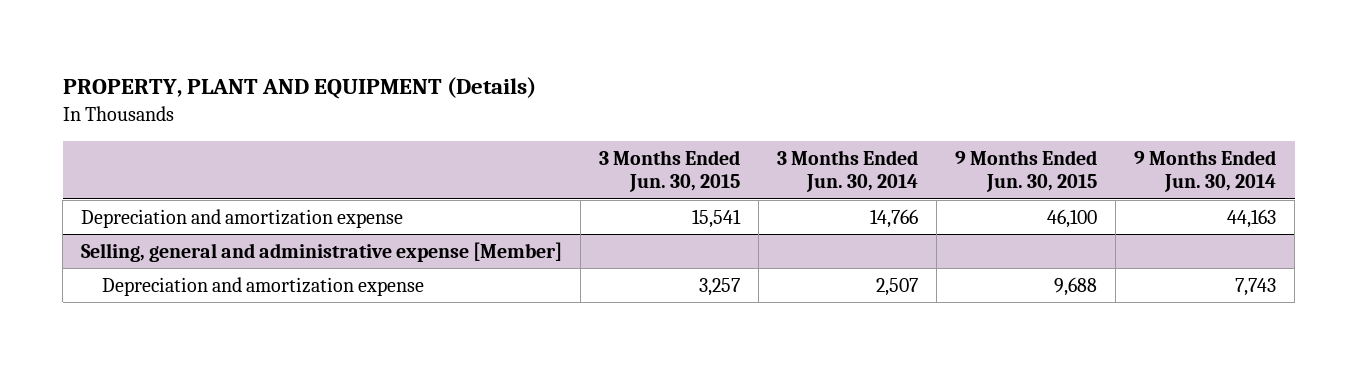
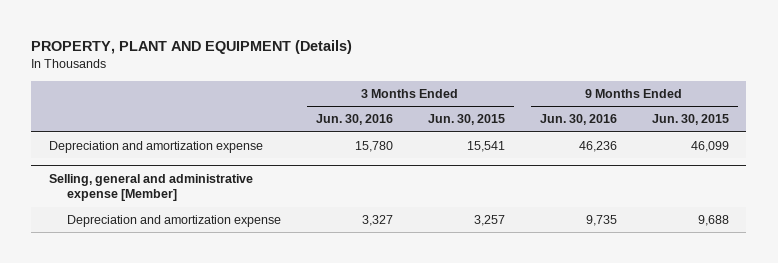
- | 3 Months Ended Jun. 30, 2015 | 3 Months Ended Jun. 30, 2014 | 9 Months Ended Jun. 30, 2015 | 9 Months Ended Jun. 30, 2014
+ | 3 Months Ended Jun. 30, 2016 | 3 Months Ended Jun. 30, 2015 | 9 Months Ended Jun. 30, 2016 | 9 Months Ended Jun. 30, 2015
- Depreciation and amortization expense | 15,541 | 14,766 | 46,100 | 44,163
+ Depreciation and amortization expense | 15,780 | 15,541 | 46,236 | 46,099

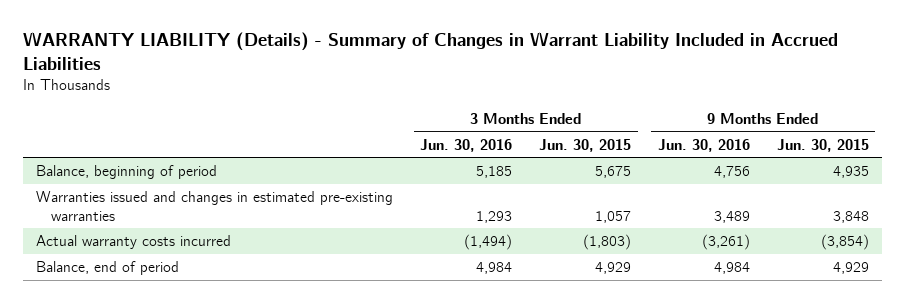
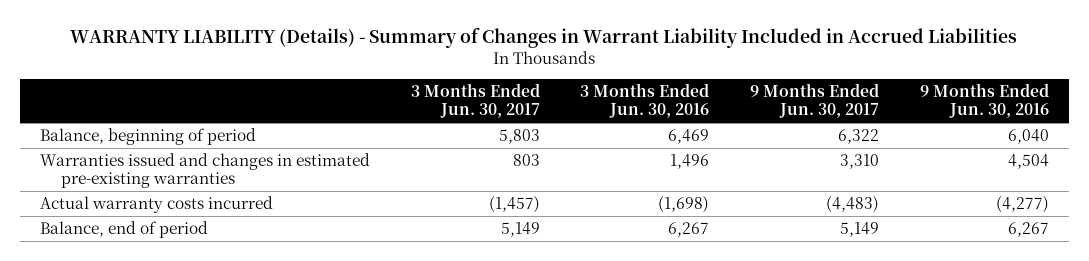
- | 3 Months Ended Jun. 30, 2016 | 3 Months Ended Jun. 30, 2015 | 9 Months Ended Jun. 30, 2016 | 9 Months Ended Jun. 30, 2015
+ | 3 Months Ended Jun. 30, 2017 | 3 Months Ended Jun. 30, 2016 | 9 Months Ended Jun. 30, 2017 | 9 Months Ended Jun. 30, 2016
- Balance, beginning of period | 5,185 | 5,675 | 4,756 | 4,935
- Warranties issued and changes in estimated pre-existing warranties | 1,293 | 1,057 | 3,489 | 3,848
- Actual warranty costs incurred | (1,494) | (1,803) | (3,261) | (3,854)
- Balance, end of period | 4,984 | 4,929 | 4,984 | 4,929
+ Balance, beginning of period | 5,803 | 6,469 | 6,322 | 6,040
+ Warranties issued and changes in estimated pre-existing warranties | 803 | 1,496 | 3,310 | 4,504
+ Actual warranty costs incurred | (1,457) | (1,698) | (4,483) | (4,277)
+ Balance, end of period | 5,149 | 6,267 | 5,149 | 6,267

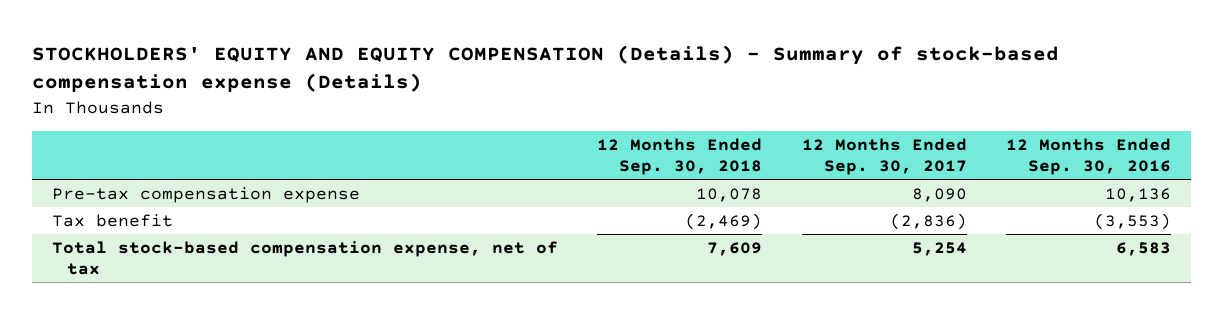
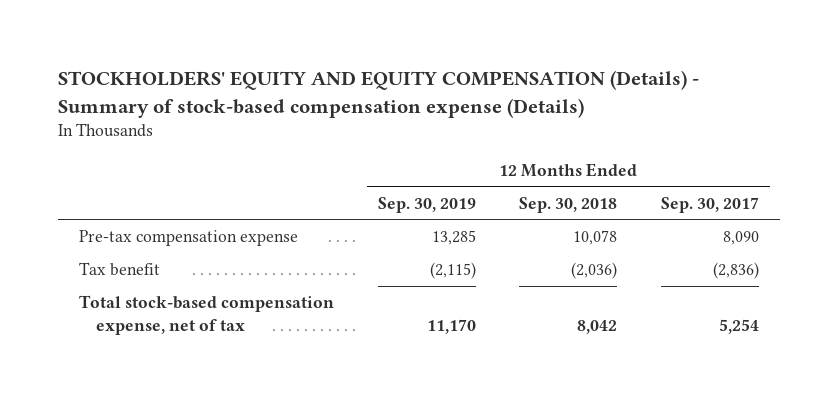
- | 12 Months Ended Sep. 30, 2018 | 12 Months Ended Sep. 30, 2017 | 12 Months Ended Sep. 30, 2016
+ | 12 Months Ended Sep. 30, 2019 | 12 Months Ended Sep. 30, 2018 | 12 Months Ended Sep. 30, 2017
- Tax benefit | (2,469) | (2,836) | (3,553)
- Total stock-based compensation expense, net of tax | 7,609 | 5,254 | 6,583
+ Tax benefit | (2,115) | (2,036) | (2,836)
+ Total stock-based compensation expense, net of tax | 11,170 | 8,042 | 5,254

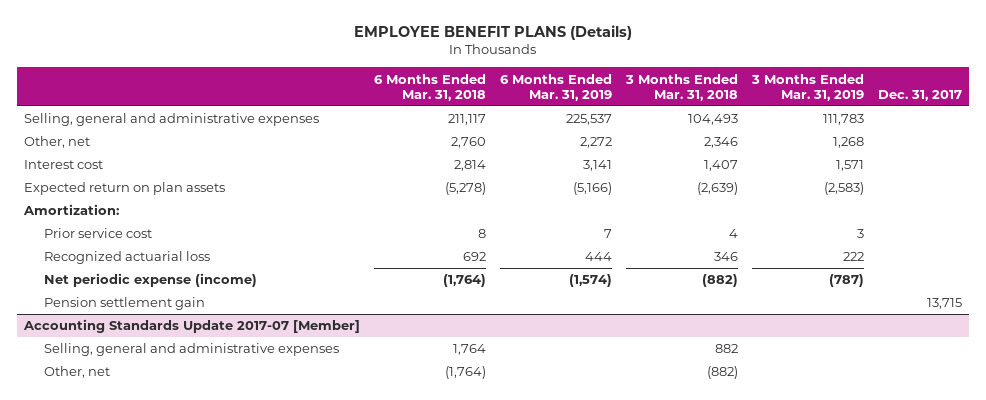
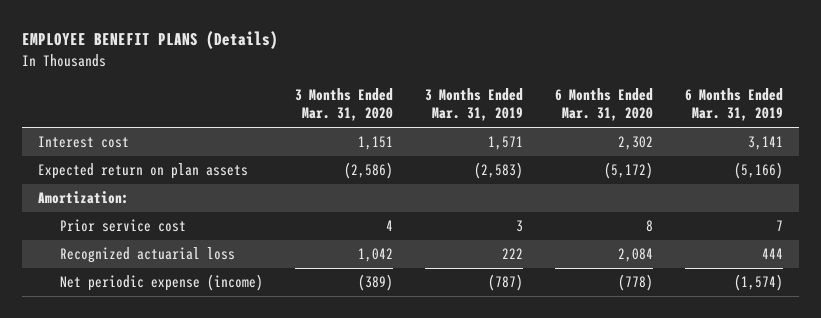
- | 6 Months Ended Mar. 31, 2018 | 6 Months Ended Mar. 31, 2019 | 3 Months Ended Mar. 31, 2018 | 3 Months Ended Mar. 31, 2019 | Dec. 31, 2017
+ | 3 Months Ended Mar. 31, 2020 | 3 Months Ended Mar. 31, 2019 | 6 Months Ended Mar. 31, 2020 | 6 Months Ended Mar. 31, 2019
- Selling, general and administrative expenses | 211,117 | 225,537 | 104,493 | 111,783 |
- Other, net | 2,760 | 2,272 | 2,346 | 1,268 |
- Pension settlement gain | | | | | 13,715
- Accounting Standards Update 2017-07 [Member]
- Selling, general and administrative expenses | 1,764 | | 882 | |
- Other, net | (1,764) | | (882) | |

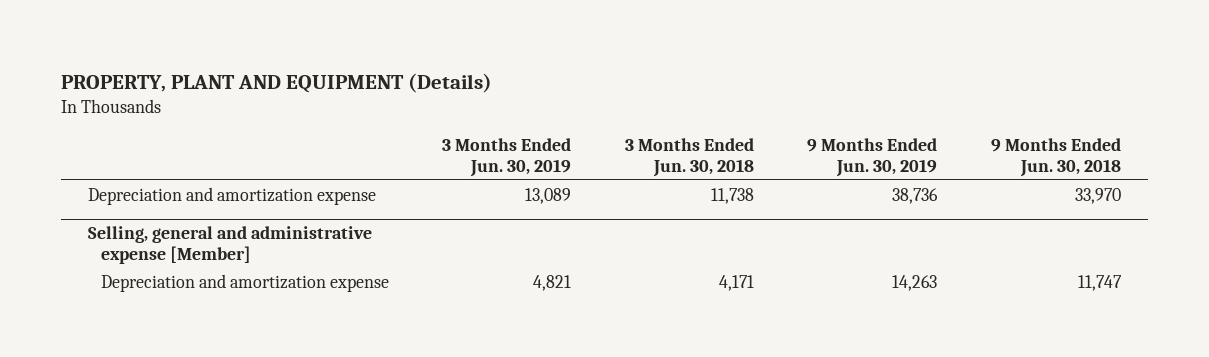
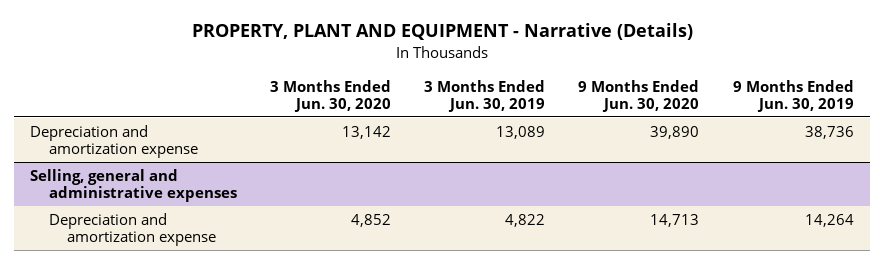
- PROPERTY, PLANT AND EQUIPMENT (Details)
+ PROPERTY, PLANT AND EQUIPMENT - Narrative (Details)
- | 3 Months Ended Jun. 30, 2019 | 3 Months Ended Jun. 30, 2018 | 9 Months Ended Jun. 30, 2019 | 9 Months Ended Jun. 30, 2018
+ | 3 Months Ended Jun. 30, 2020 | 3 Months Ended Jun. 30, 2019 | 9 Months Ended Jun. 30, 2020 | 9 Months Ended Jun. 30, 2019
- Selling, general and administrative expense [Member]
- Depreciation and amortization expense | 4,821 | 4,171 | 14,263 | 11,747
+ Selling, general and administrative expenses
+ Depreciation and amortization expense | 4,852 | 4,822 | 14,713 | 14,264

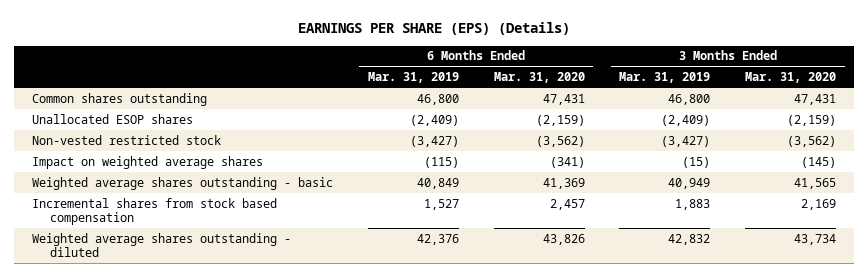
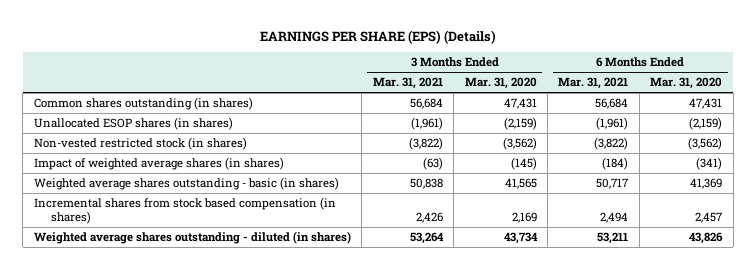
- | 6 Months Ended Mar. 31, 2019 | 6 Months Ended Mar. 31, 2020 | 3 Months Ended Mar. 31, 2019 | 3 Months Ended Mar. 31, 2020
+ | 3 Months Ended Mar. 31, 2021 | 3 Months Ended Mar. 31, 2020 | 6 Months Ended Mar. 31, 2021 | 6 Months Ended Mar. 31, 2020
- Common shares outstanding | 46,800 | 47,431 | 46,800 | 47,431
- Unallocated ESOP shares | (2,409) | (2,159) | (2,409) | (2,159)
- Non-vested restricted stock | (3,427) | (3,562) | (3,427) | (3,562)
- Impact on weighted average shares | (115) | (341) | (15) | (145)
- Weighted average shares outstanding - basic | 40,849 | 41,369 | 40,949 | 41,565
- Incremental shares from stock based compensation | 1,527 | 2,457 | 1,883 | 2,169
- Weighted average shares outstanding - diluted | 42,376 | 43,826 | 42,832 | 43,734
+ Common shares outstanding (in shares) | 56,684 | 47,431 | 56,684 | 47,431
+ Unallocated ESOP shares (in shares) | (1,961) | (2,159) | (1,961) | (2,159)
+ Non-vested restricted stock (in shares) | (3,822) | (3,562) | (3,822) | (3,562)
+ Impact of weighted average shares (in shares) | (63) | (145) | (184) | (341)
+ Weighted average shares outstanding - basic (in shares) | 50,838 | 41,565 | 50,717 | 41,369
+ Incremental shares from stock based compensation (in shares) | 2,426 | 2,169 | 2,494 | 2,457
+ Weighted average shares outstanding - diluted (in shares) | 53,264 | 43,734 | 53,211 | 43,826

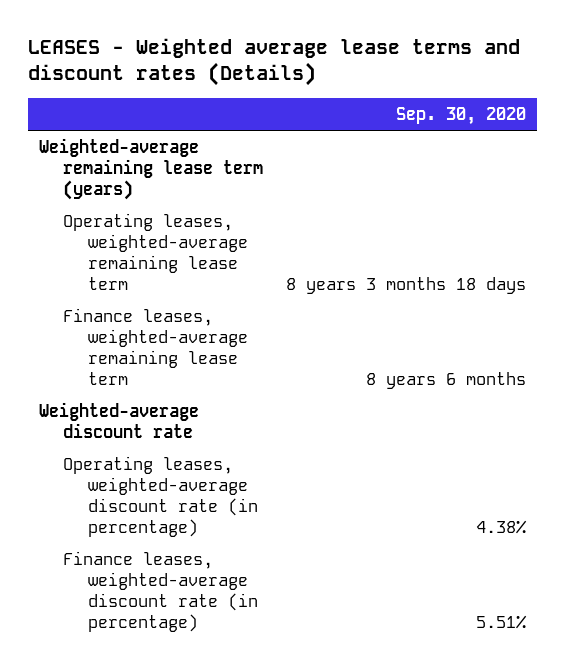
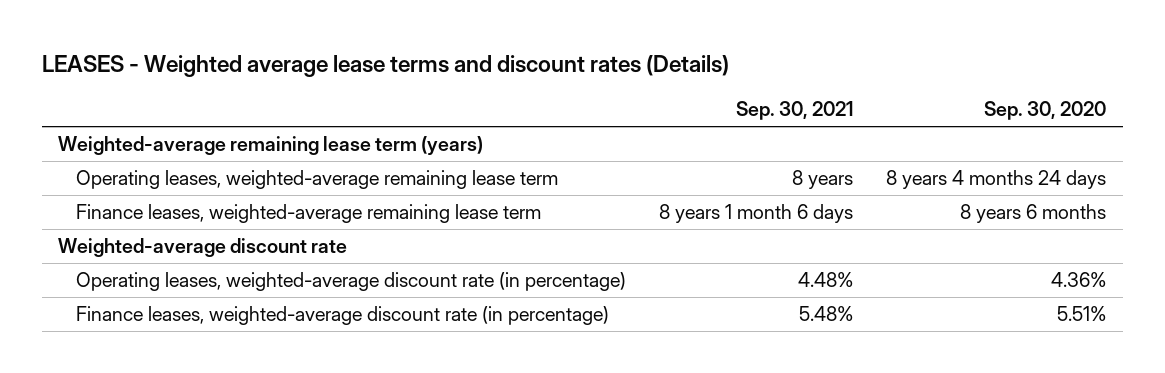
- | Sep. 30, 2020
+ | Sep. 30, 2021 | Sep. 30, 2020
- Operating leases, weighted-average remaining lease term | 8 years 3 months 18 days
+ Operating leases, weighted-average remaining lease term | 8 years | 8 years 4 months 24 days
- Operating leases, weighted-average discount rate (in percentage) | 4.38%
+ Operating leases, weighted-average discount rate (in percentage) | 4.48% | 4.36%

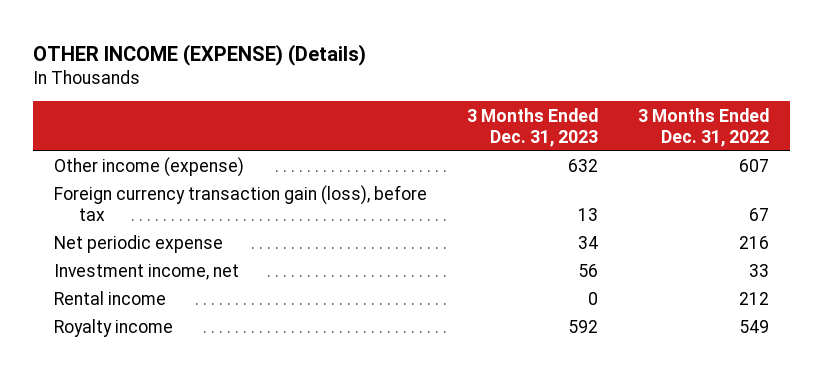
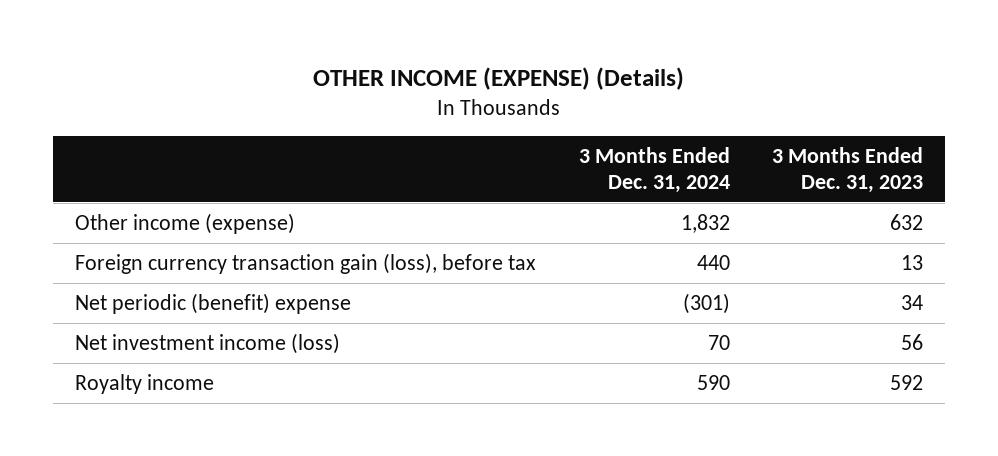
- | 3 Months Ended Dec. 31, 2023 | 3 Months Ended Dec. 31, 2022
+ | 3 Months Ended Dec. 31, 2024 | 3 Months Ended Dec. 31, 2023
- Net periodic expense | 34 | 216
- Investment income, net | 56 | 33
- Rental income | 0 | 212
+ Net periodic (benefit) expense | (301) | 34
+ Net investment income (loss) | 70 | 56

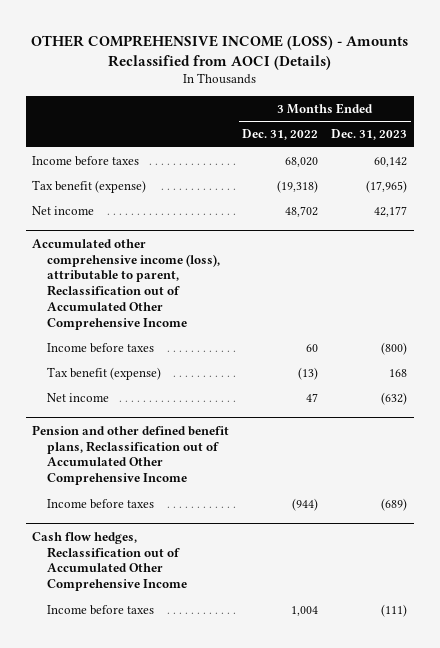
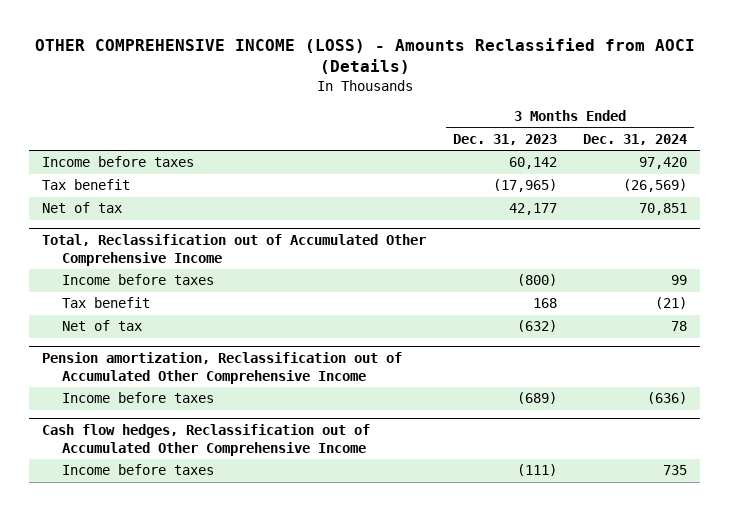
- | 3 Months Ended Dec. 31, 2022 | 3 Months Ended Dec. 31, 2023
+ | 3 Months Ended Dec. 31, 2023 | 3 Months Ended Dec. 31, 2024
- Tax benefit (expense) | (19,318) | (17,965)
- Net income | 48,702 | 42,177
- Accumulated other comprehensive income (loss), attributable to parent, Reclassification out of Accumulated Other Comprehensive Income
+ Tax benefit | (17,965) | (26,569)
+ Net of tax | 42,177 | 70,851
+ Total, Reclassification out of Accumulated Other Comprehensive Income
- Tax benefit (expense) | (13) | 168
- Net income | 47 | (632)
- Pension and other defined benefit plans, Reclassification out of Accumulated Other Comprehensive Income
+ Tax benefit | 168 | (21)
+ Net of tax | (632) | 78
+ Pension amortization, Reclassification out of Accumulated Other Comprehensive Income

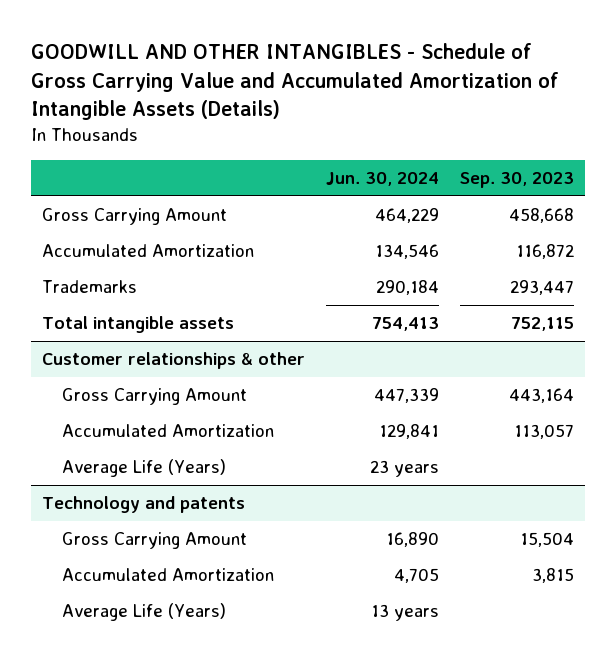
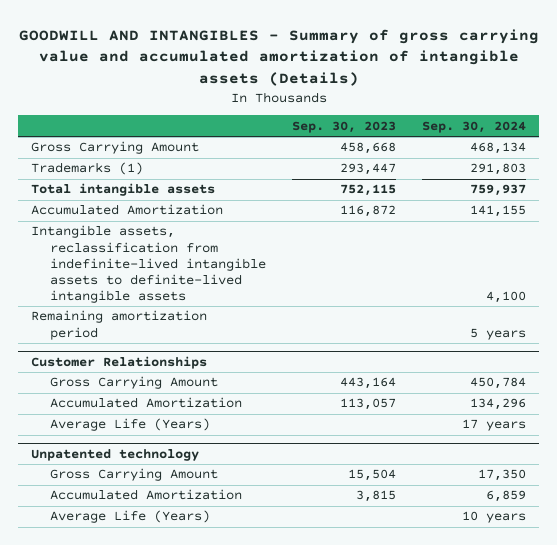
- GOODWILL AND OTHER INTANGIBLES - Schedule of Gross Carrying Value and Accumulated Amortization of Intangible Assets (Details)
+ GOODWILL AND INTANGIBLES - Summary of gross carrying value and accumulated amortization of intangible assets (Details)
- | Jun. 30, 2024 | Sep. 30, 2023
+ | Sep. 30, 2023 | Sep. 30, 2024
- Trademarks | 290,184 | 293,447
+ Trademarks (1) | 293,447 | 291,803
- Customer relationships & other
moved down: Accumulated Amortization | 116,872 | 141,155
+ Intangible assets, reclassification from indefinite-lived intangible assets to definite-lived intangible assets | | 4,100
+ Remaining amortization period | | 5 years
+ Customer Relationships
- Technology and patents
+ Unpatented technology

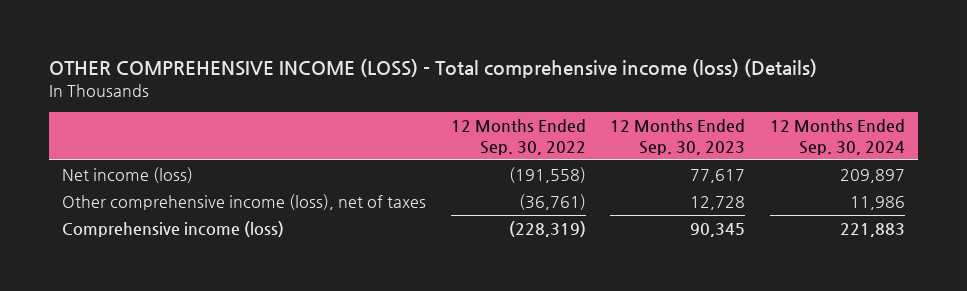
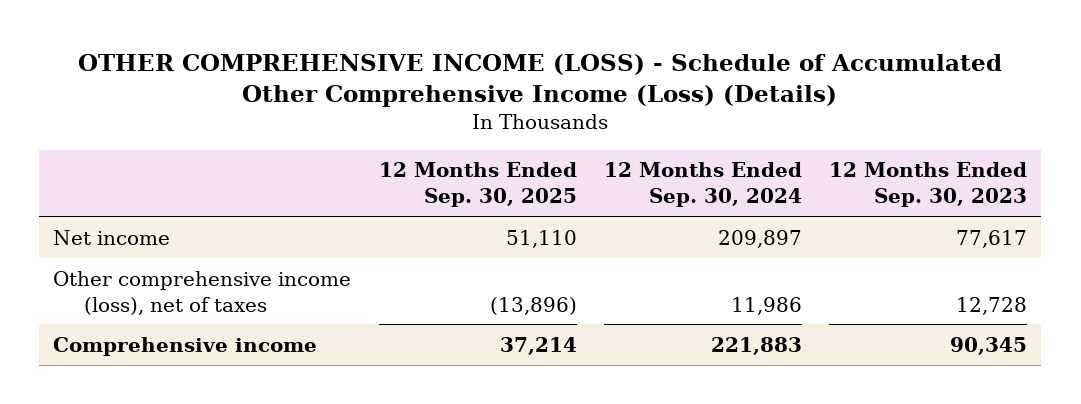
- OTHER COMPREHENSIVE INCOME (LOSS) - Total comprehensive income (loss) (Details)
+ OTHER COMPREHENSIVE INCOME (LOSS) - Schedule of Accumulated Other Comprehensive Income (Loss) (Details)
- | 12 Months Ended Sep. 30, 2022 | 12 Months Ended Sep. 30, 2023 | 12 Months Ended Sep. 30, 2024
+ | 12 Months Ended Sep. 30, 2025 | 12 Months Ended Sep. 30, 2024 | 12 Months Ended Sep. 30, 2023
- Net income (loss) | (191,558) | 77,617 | 209,897
+ Net income | 51,110 | 209,897 | 77,617
- Comprehensive income (loss) | (228,319) | 90,345 | 221,883
+ Comprehensive income | 37,214 | 221,883 | 90,345

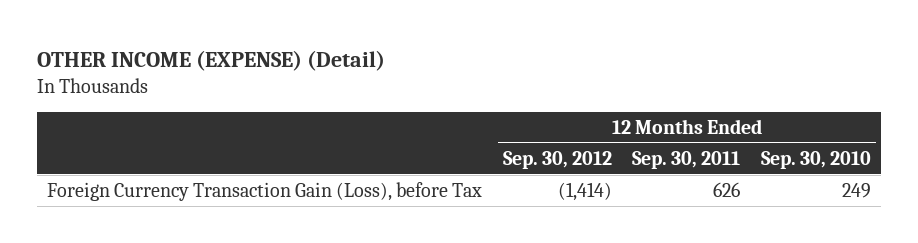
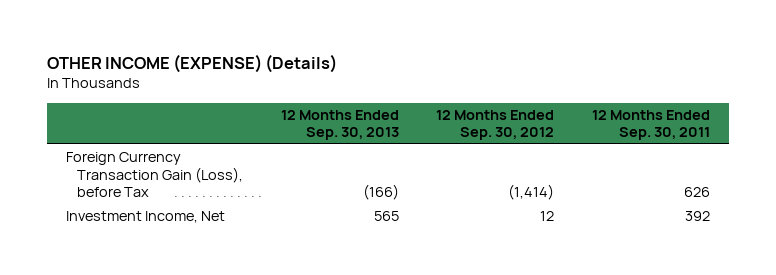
- OTHER INCOME (EXPENSE) (Detail)
+ OTHER INCOME (EXPENSE) (Details)
- | 12 Months Ended Sep. 30, 2012 | 12 Months Ended Sep. 30, 2011 | 12 Months Ended Sep. 30, 2010
+ | 12 Months Ended Sep. 30, 2013 | 12 Months Ended Sep. 30, 2012 | 12 Months Ended Sep. 30, 2011
+ Investment Income, Net | 565 | 12 | 392

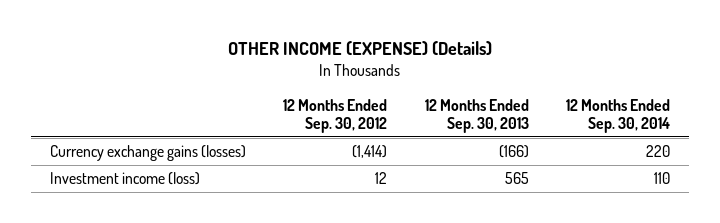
- | 12 Months Ended Sep. 30, 2013 | 12 Months Ended Sep. 30, 2012 | 12 Months Ended Sep. 30, 2011
+ | 12 Months Ended Sep. 30, 2012 | 12 Months Ended Sep. 30, 2013 | 12 Months Ended Sep. 30, 2014
- Foreign Currency Transaction Gain (Loss), before Tax | (166) | (1,414) | 626
- Investment Income, Net | 565 | 12 | 392
+ Currency exchange gains (losses) | (1,414) | (166) | 220
+ Investment income (loss) | 12 | 565 | 110

